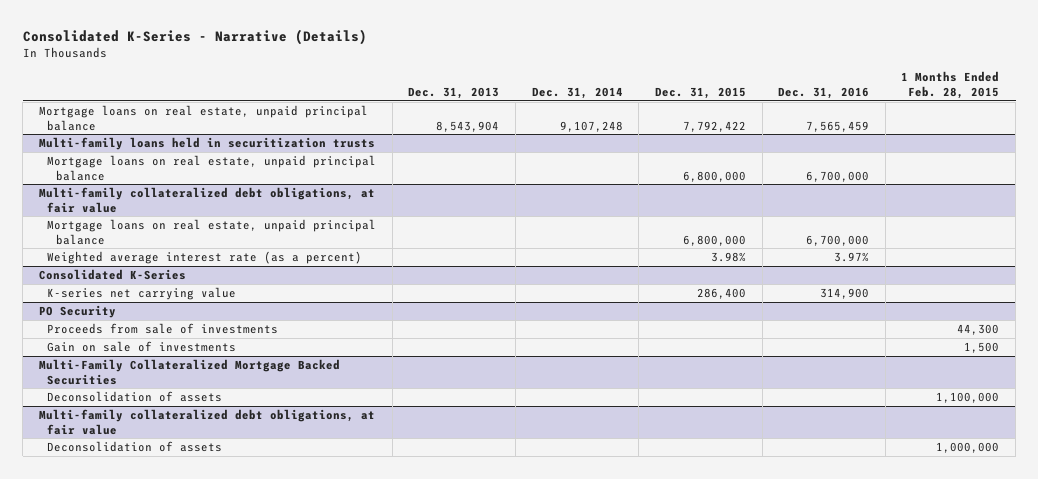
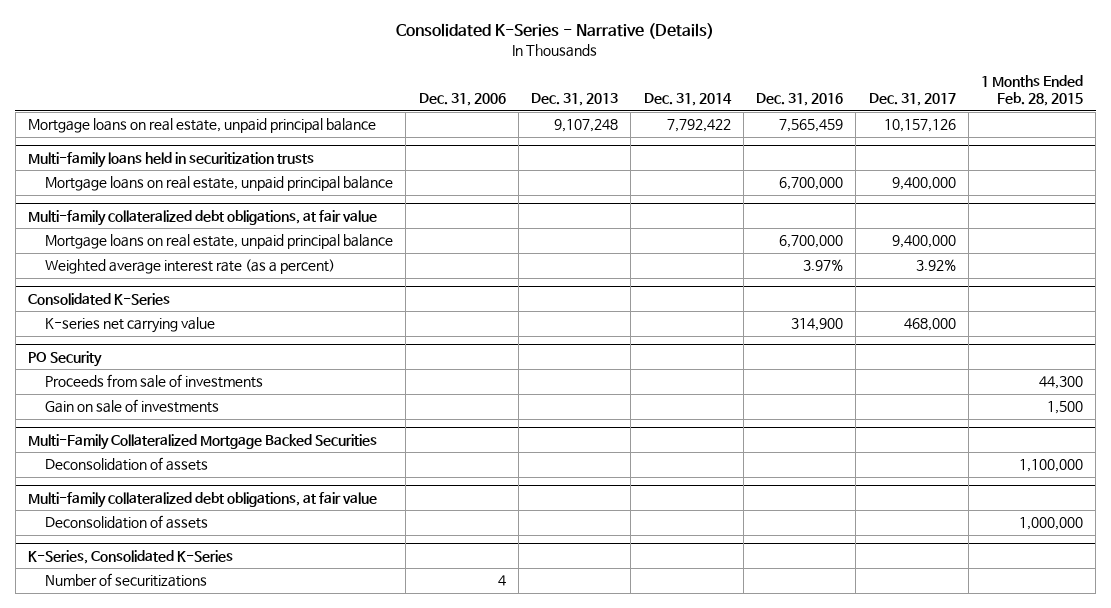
- | Dec. 31, 2013 | Dec. 31, 2014 | Dec. 31, 2015 | Dec. 31, 2016 | 1 Months Ended Feb. 28, 2015
+ | Dec. 31, 2006 | Dec. 31, 2013 | Dec. 31, 2014 | Dec. 31, 2016 | Dec. 31, 2017 | 1 Months Ended Feb. 28, 2015
- Mortgage loans on real estate, unpaid principal balance | 8,543,904 | 9,107,248 | 7,792,422 | 7,565,459 |
+ Mortgage loans on real estate, unpaid principal balance | | 9,107,248 | 7,792,422 | 7,565,459 | 10,157,126 |
+ K-Series, Consolidated K-Series
+ Number of securitizations | 4 | | | | |

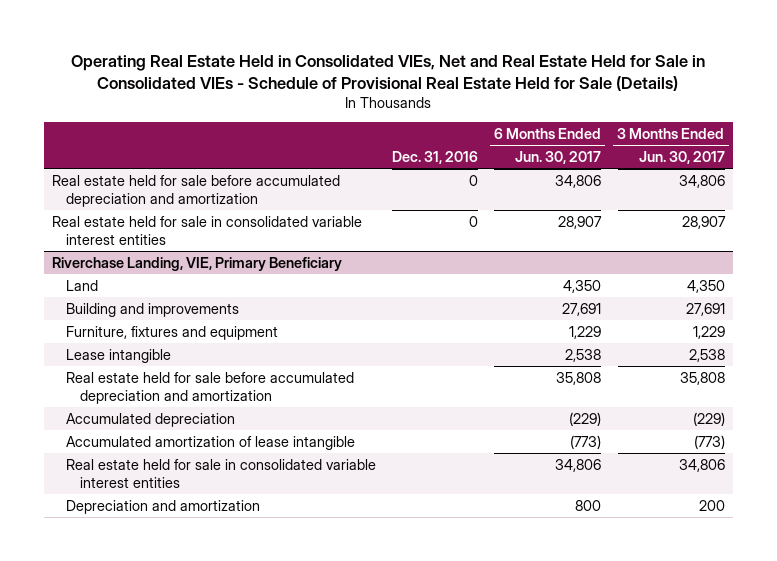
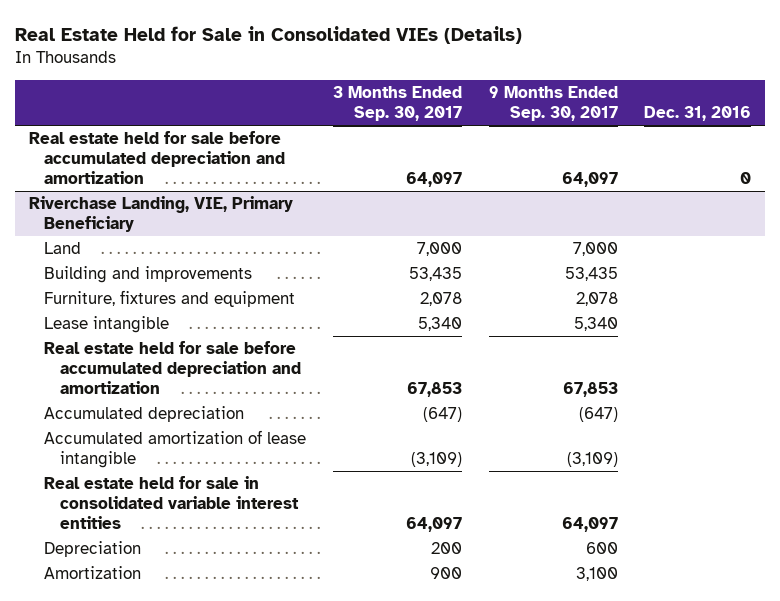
- Operating Real Estate Held in Consolidated VIEs, Net and Real Estate Held for Sale in Consolidated VIEs - Schedule of Provisional Real Estate Held for Sale (Details)
+ Real Estate Held for Sale in Consolidated VIEs (Details)
- | Dec. 31, 2016 | 6 Months Ended Jun. 30, 2017 | 3 Months Ended Jun. 30, 2017
+ | 3 Months Ended Sep. 30, 2017 | 9 Months Ended Sep. 30, 2017 | Dec. 31, 2016
- Real estate held for sale in consolidated variable interest entities | 0 | 28,907 | 28,907
@ Riverchase Landing, VIE, Primary Beneficiary
- Depreciation and amortization | | 800 | 200
+ Depreciation | 200 | 600 |
+ Amortization | 900 | 3,100 |

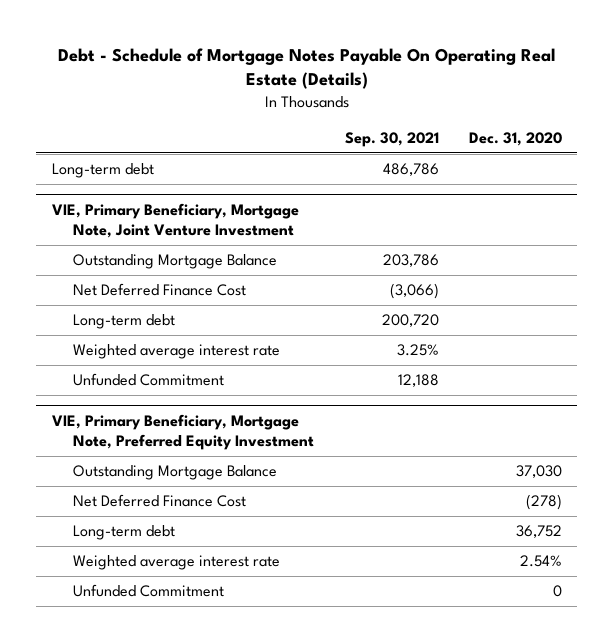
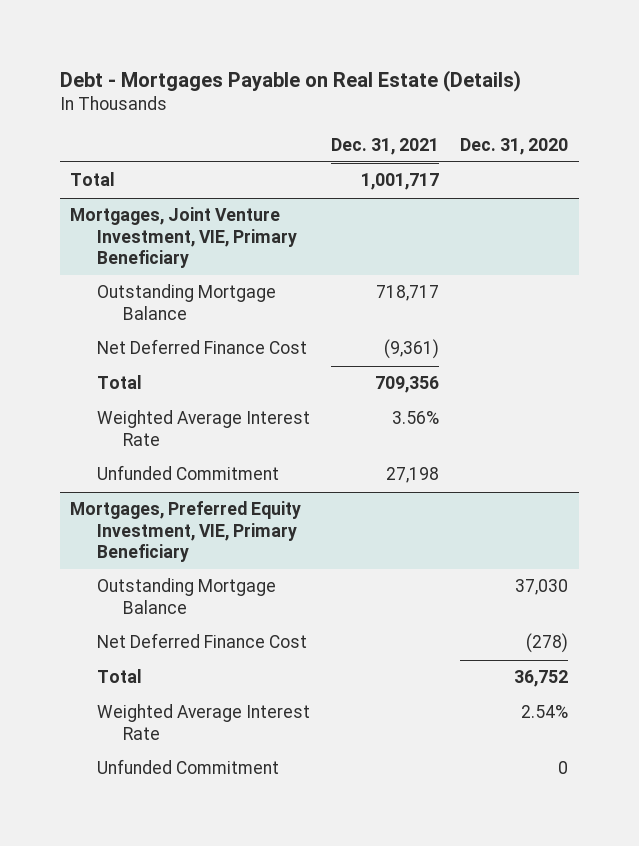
- Debt - Schedule of Mortgage Notes Payable On Operating Real Estate (Details)
+ Debt - Mortgages Payable on Real Estate (Details)
- | Sep. 30, 2021 | Dec. 31, 2020
+ | Dec. 31, 2021 | Dec. 31, 2020
- Long-term debt | 486,786 |
- VIE, Primary Beneficiary, Mortgage Note, Joint Venture Investment
+ Total | 1,001,717 |
+ Mortgages, Joint Venture Investment, VIE, Primary Beneficiary
- Long-term debt | 200,720 |
- Weighted average interest rate | 3.25% |
+ Total | 709,356 |
+ Weighted Average Interest Rate | 3.56% |
- VIE, Primary Beneficiary, Mortgage Note, Preferred Equity Investment
+ Mortgages, Preferred Equity Investment, VIE, Primary Beneficiary
- Long-term debt | | 36,752
- Weighted average interest rate | | 2.54%
+ Total | | 36,752
+ Weighted Average Interest Rate | | 2.54%

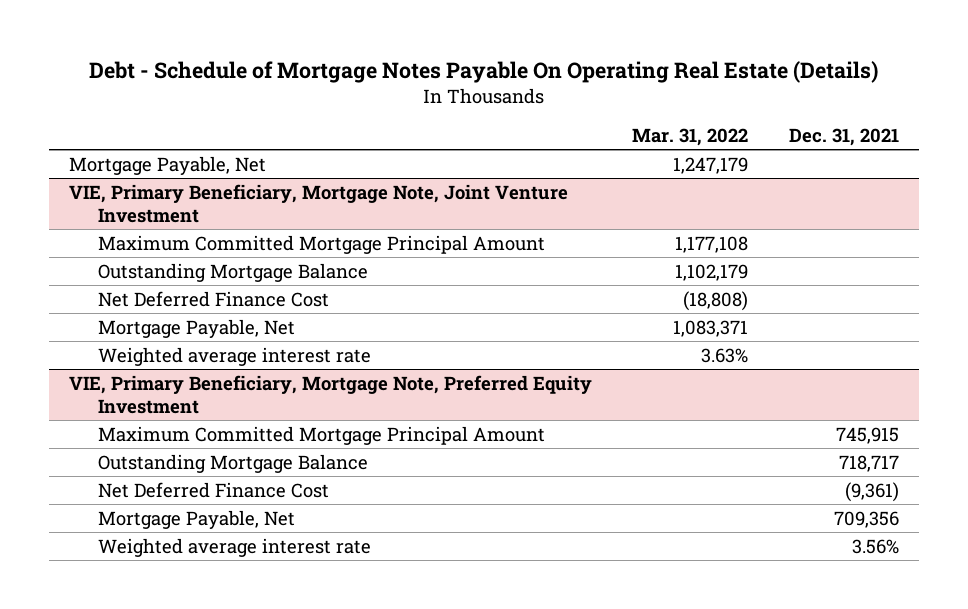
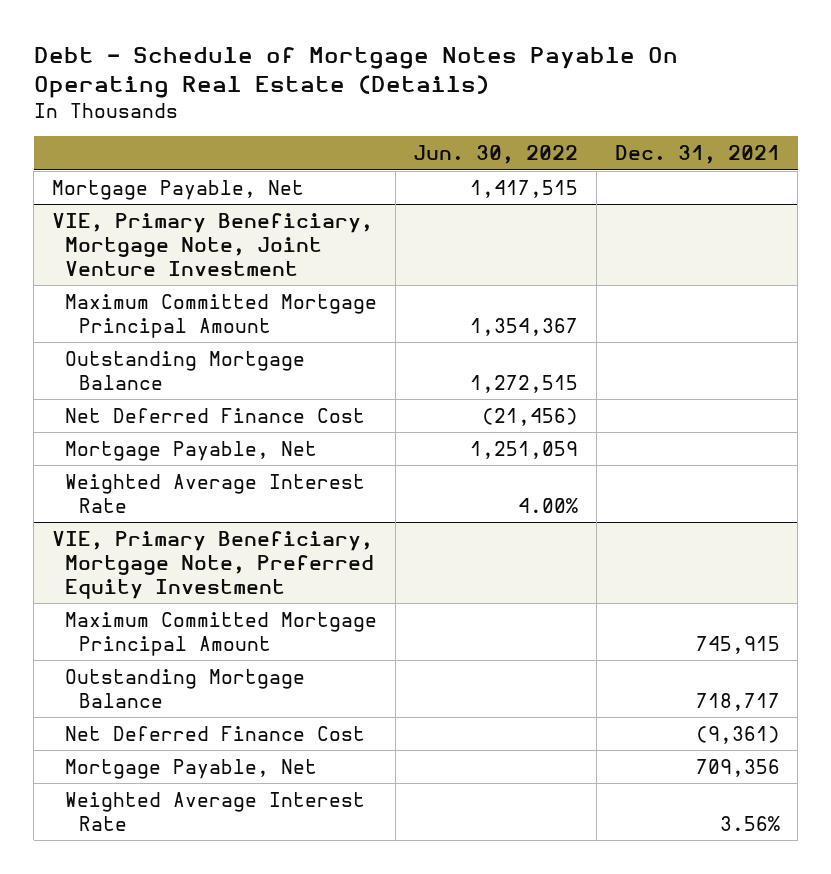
- | Mar. 31, 2022 | Dec. 31, 2021
+ | Jun. 30, 2022 | Dec. 31, 2021
@ VIE, Primary Beneficiary, Mortgage Note, Joint Venture Investment
- Weighted average interest rate | 3.63% |
+ Weighted Average Interest Rate | 4.00% |
@ VIE, Primary Beneficiary, Mortgage Note, Preferred Equity Investment
- Weighted average interest rate | | 3.56%
+ Weighted Average Interest Rate | | 3.56%

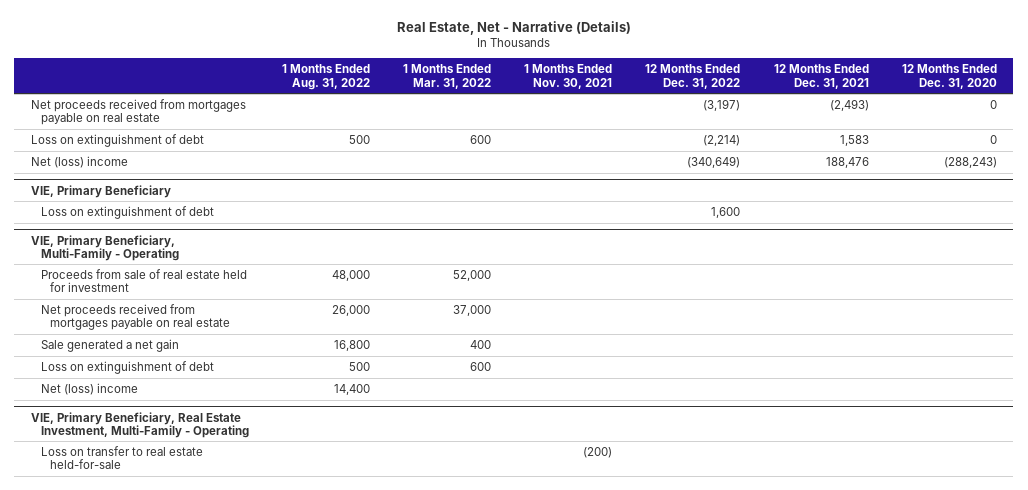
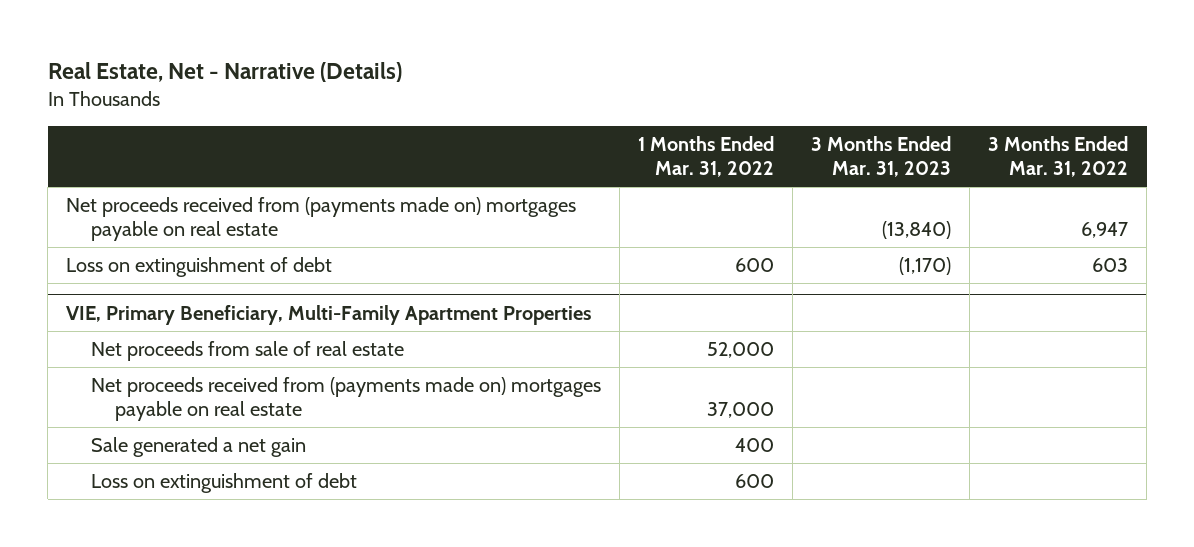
- | 1 Months Ended Aug. 31, 2022 | 1 Months Ended Mar. 31, 2022 | 1 Months Ended Nov. 30, 2021 | 12 Months Ended Dec. 31, 2022 | 12 Months Ended Dec. 31, 2021 | 12 Months Ended Dec. 31, 2020
+ | 1 Months Ended Mar. 31, 2022 | 3 Months Ended Mar. 31, 2023 | 3 Months Ended Mar. 31, 2022
- Net proceeds received from mortgages payable on real estate | | | | (3,197) | (2,493) | 0
+ Net proceeds received from (payments made on) mortgages payable on real estate | | (13,840) | 6,947
- Net (loss) income | | | | (340,649) | 188,476 | (288,243)
- VIE, Primary Beneficiary
- Loss on extinguishment of debt | | | | 1,600 | |
- VIE, Primary Beneficiary, Multi-Family - Operating
- Proceeds from sale of real estate held for investment | 48,000 | 52,000 | | | |
- Net proceeds received from mortgages payable on real estate | 26,000 | 37,000 | | | |
+ VIE, Primary Beneficiary, Multi-Family Apartment Properties
+ Net proceeds from sale of real estate | 52,000 | |
+ Net proceeds received from (payments made on) mortgages payable on real estate | 37,000 | |
- Net (loss) income | 14,400 | | | | |
- VIE, Primary Beneficiary, Real Estate Investment, Multi-Family - Operating
- Loss on transfer to real estate held-for-sale | | | (200) | | |

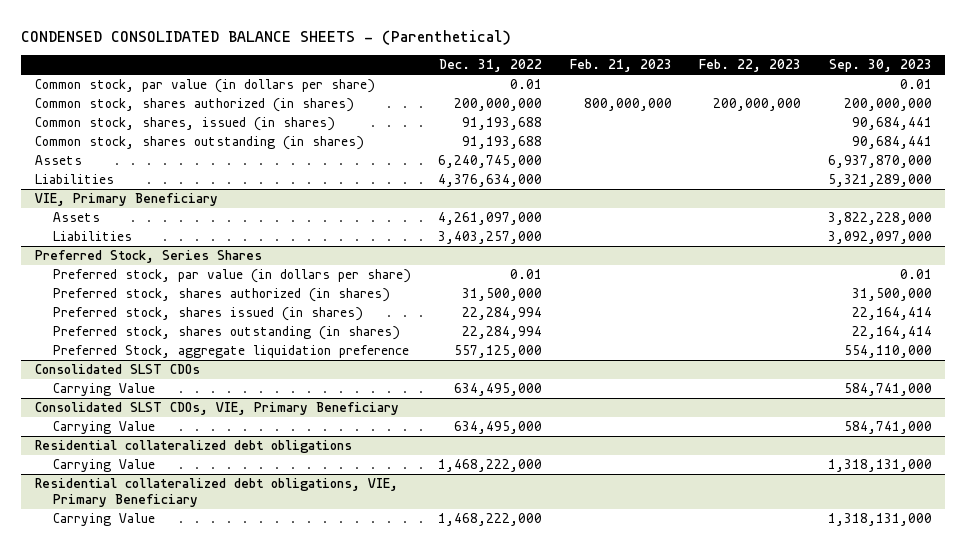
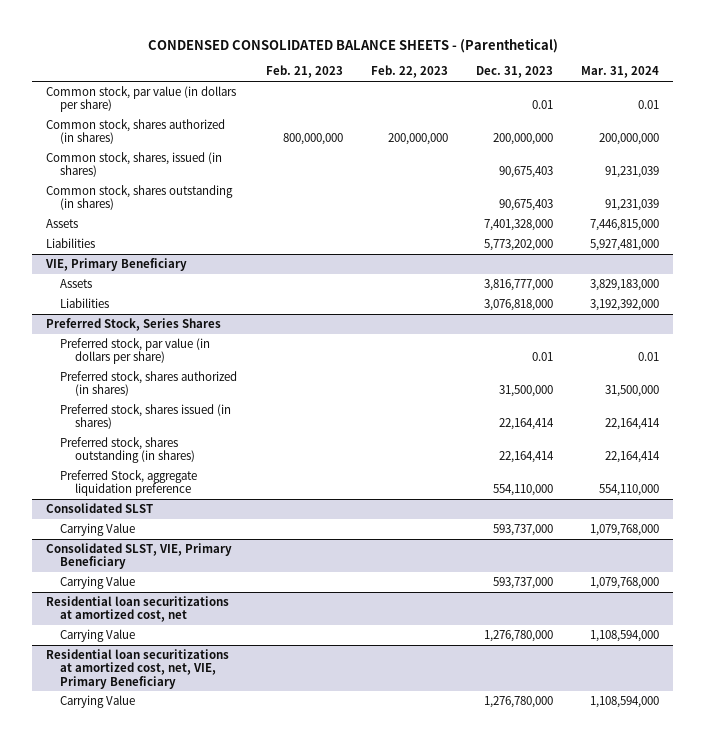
- | Dec. 31, 2022 | Feb. 21, 2023 | Feb. 22, 2023 | Sep. 30, 2023
+ | Feb. 21, 2023 | Feb. 22, 2023 | Dec. 31, 2023 | Mar. 31, 2024
- Consolidated SLST CDOs
+ Consolidated SLST
- Consolidated SLST CDOs, VIE, Primary Beneficiary
+ Consolidated SLST, VIE, Primary Beneficiary
- Residential collateralized debt obligations
+ Residential loan securitizations at amortized cost, net
- Residential collateralized debt obligations, VIE, Primary Beneficiary
- Carrying Value | 1,468,222,000 | | | 1,318,131,000
+ Residential loan securitizations at amortized cost, net, VIE, Primary Beneficiary
+ Carrying Value | | | 1,276,780,000 | 1,108,594,000

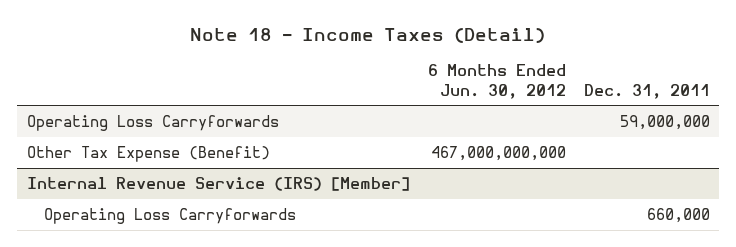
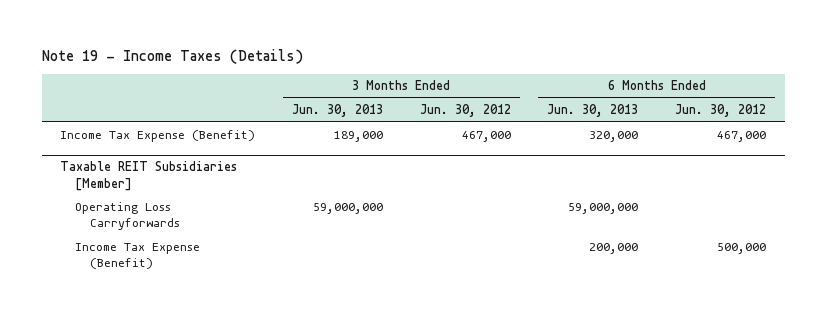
- Note 18 - Income Taxes (Detail)
+ Note 19 - Income Taxes (Details)
- | 6 Months Ended Jun. 30, 2012 | Dec. 31, 2011
+ | 3 Months Ended Jun. 30, 2013 | 3 Months Ended Jun. 30, 2012 | 6 Months Ended Jun. 30, 2013 | 6 Months Ended Jun. 30, 2012
- Operating Loss Carryforwards | | 59,000,000
- Other Tax Expense (Benefit) | 467,000,000,000 |
- Internal Revenue Service (IRS) [Member]
- Operating Loss Carryforwards | | 660,000
+ Income Tax Expense (Benefit) | 189,000 | 467,000 | 320,000 | 467,000
+ Taxable REIT Subsidiaries [Member]
+ Operating Loss Carryforwards | 59,000,000 | | 59,000,000 |
+ Income Tax Expense (Benefit) | | | 200,000 | 500,000

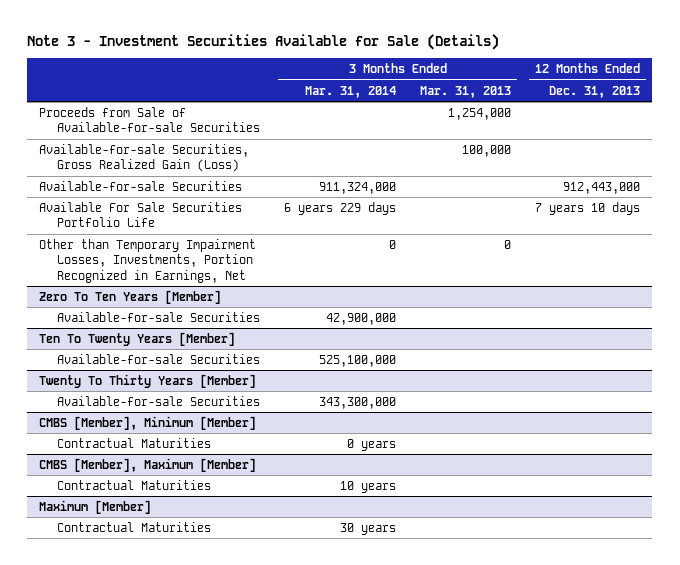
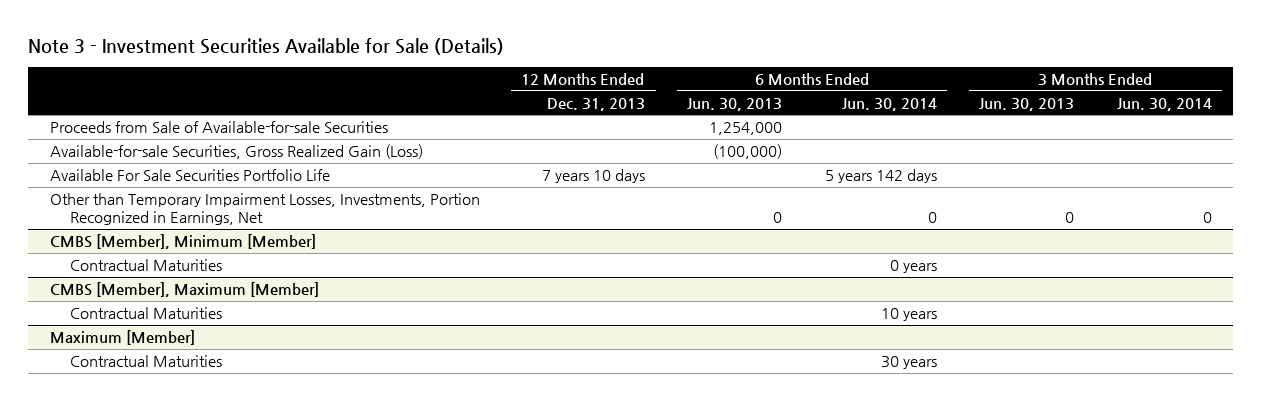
- | 3 Months Ended Mar. 31, 2014 | 3 Months Ended Mar. 31, 2013 | 12 Months Ended Dec. 31, 2013
+ | 12 Months Ended Dec. 31, 2013 | 6 Months Ended Jun. 30, 2013 | 6 Months Ended Jun. 30, 2014 | 3 Months Ended Jun. 30, 2013 | 3 Months Ended Jun. 30, 2014
- Available-for-sale Securities | 911,324,000 | | 912,443,000
- Zero To Ten Years [Member]
- Available-for-sale Securities | 42,900,000 | |
- Ten To Twenty Years [Member]
- Available-for-sale Securities | 525,100,000 | |
- Twenty To Thirty Years [Member]
- Available-for-sale Securities | 343,300,000 | |

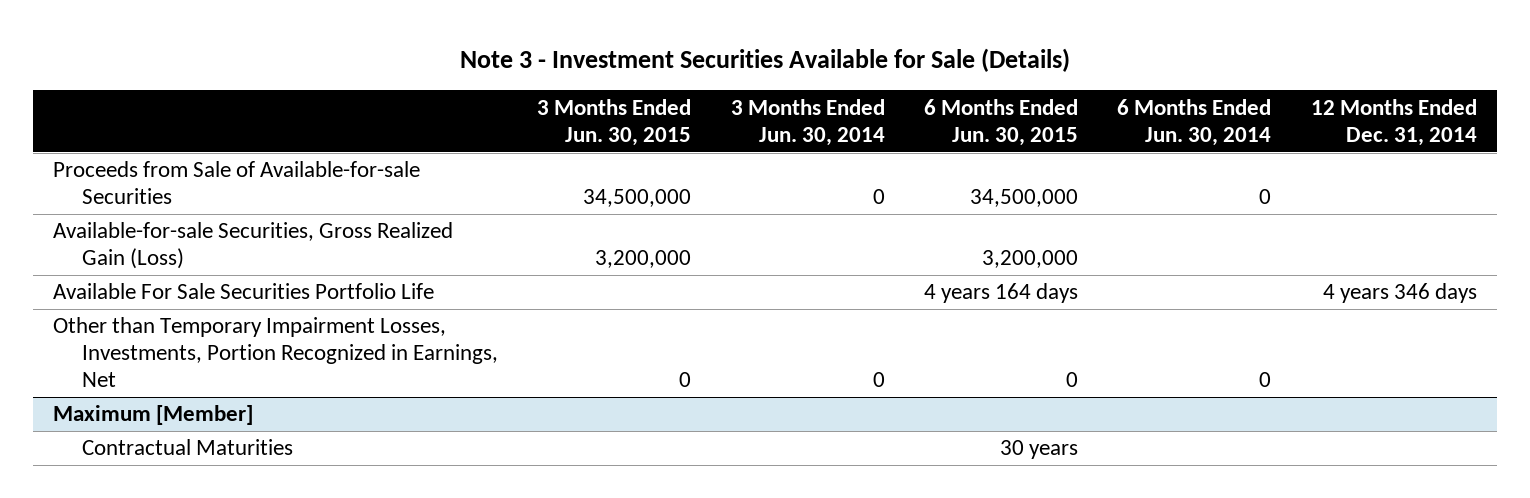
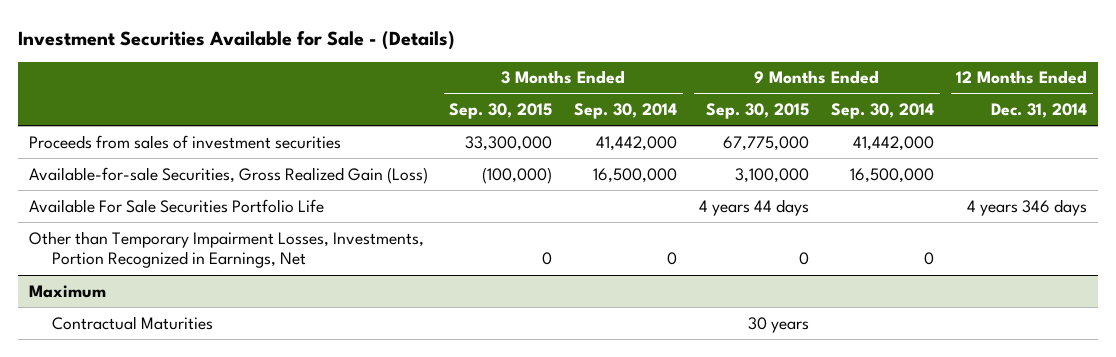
- Note 3 - Investment Securities Available for Sale (Details)
+ Investment Securities Available for Sale - (Details)
- | 3 Months Ended Jun. 30, 2015 | 3 Months Ended Jun. 30, 2014 | 6 Months Ended Jun. 30, 2015 | 6 Months Ended Jun. 30, 2014 | 12 Months Ended Dec. 31, 2014
+ | 3 Months Ended Sep. 30, 2015 | 3 Months Ended Sep. 30, 2014 | 9 Months Ended Sep. 30, 2015 | 9 Months Ended Sep. 30, 2014 | 12 Months Ended Dec. 31, 2014
- Proceeds from Sale of Available-for-sale Securities | 34,500,000 | 0 | 34,500,000 | 0 |
+ Proceeds from sales of investment securities | 33,300,000 | 41,442,000 | 67,775,000 | 41,442,000 |
- Maximum [Member]
+ Maximum

